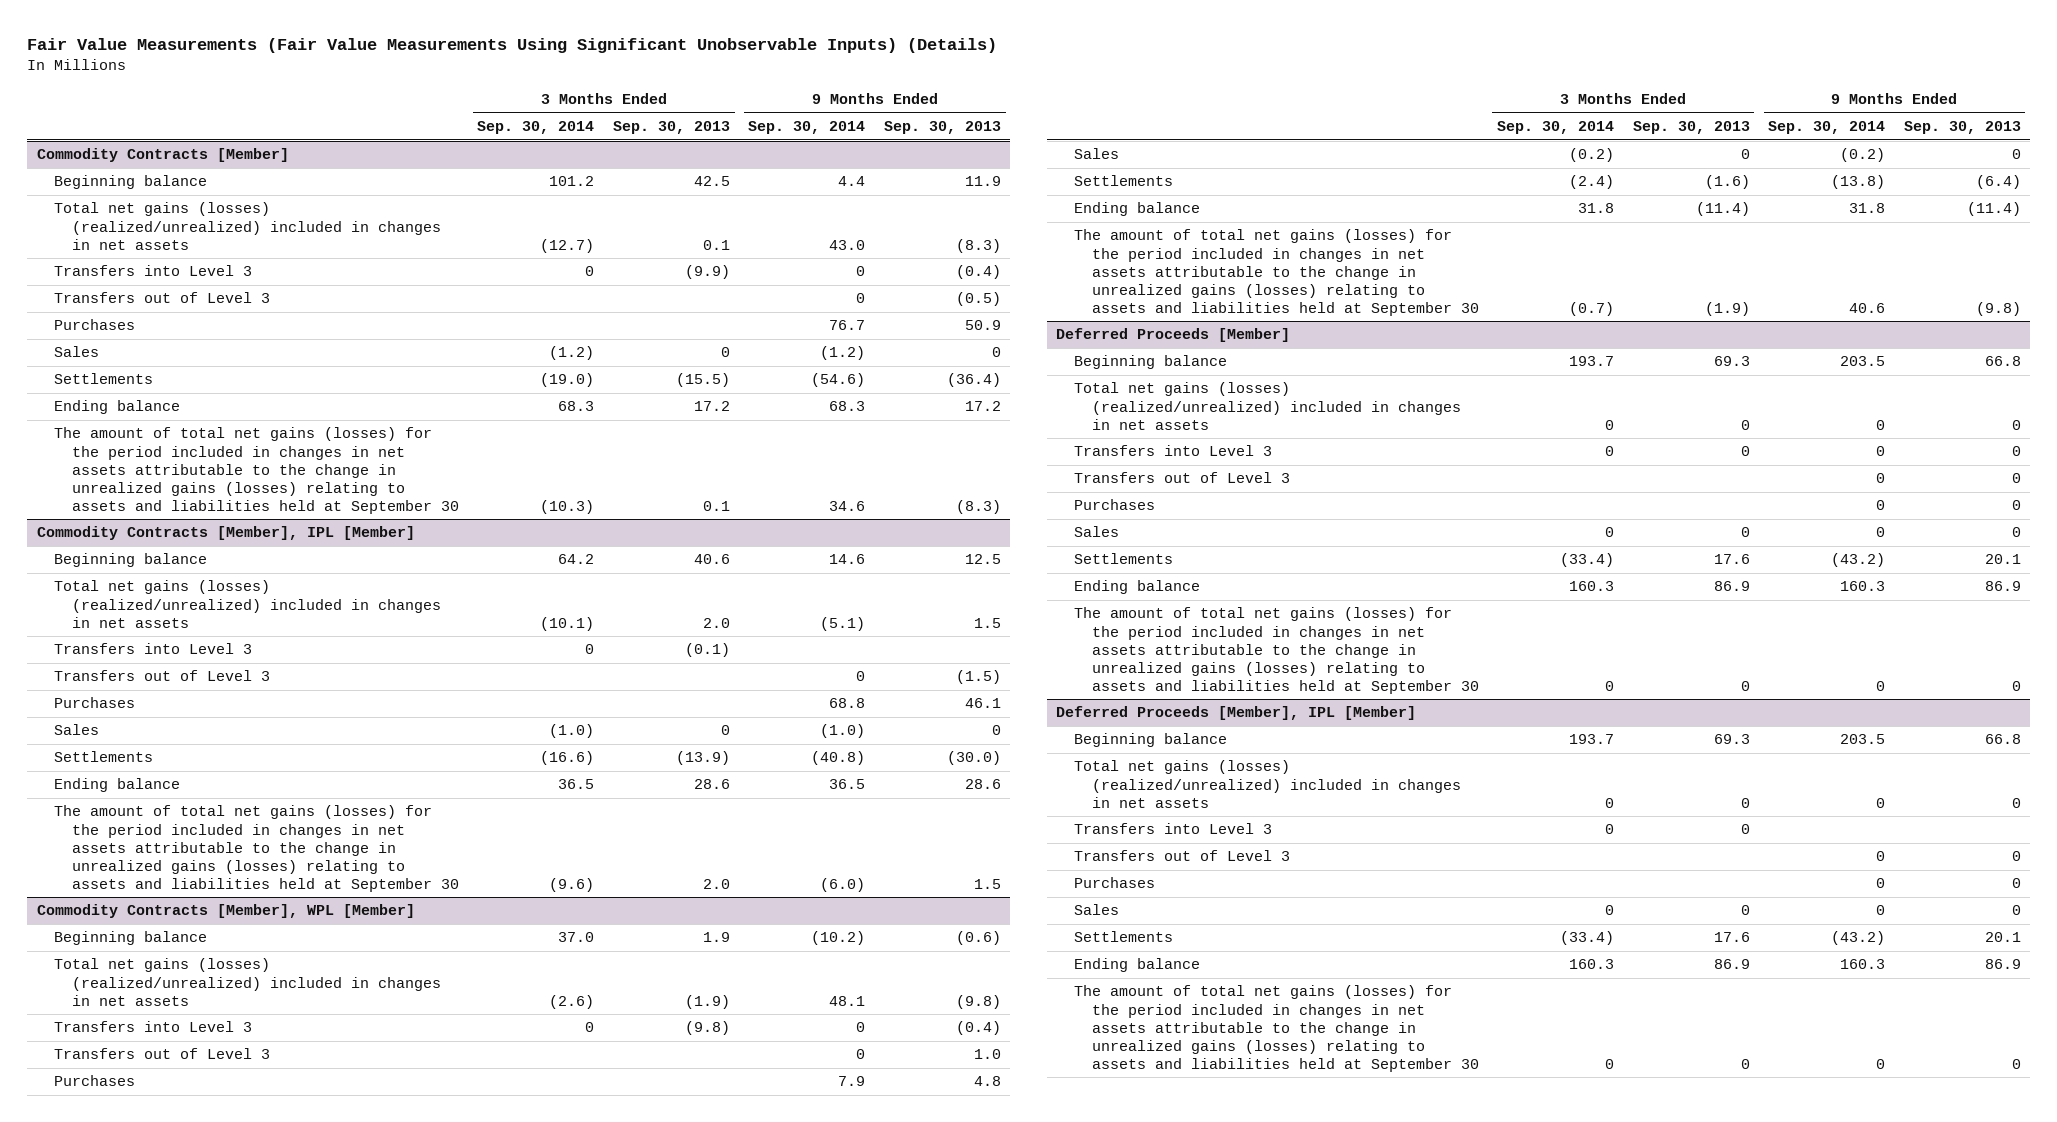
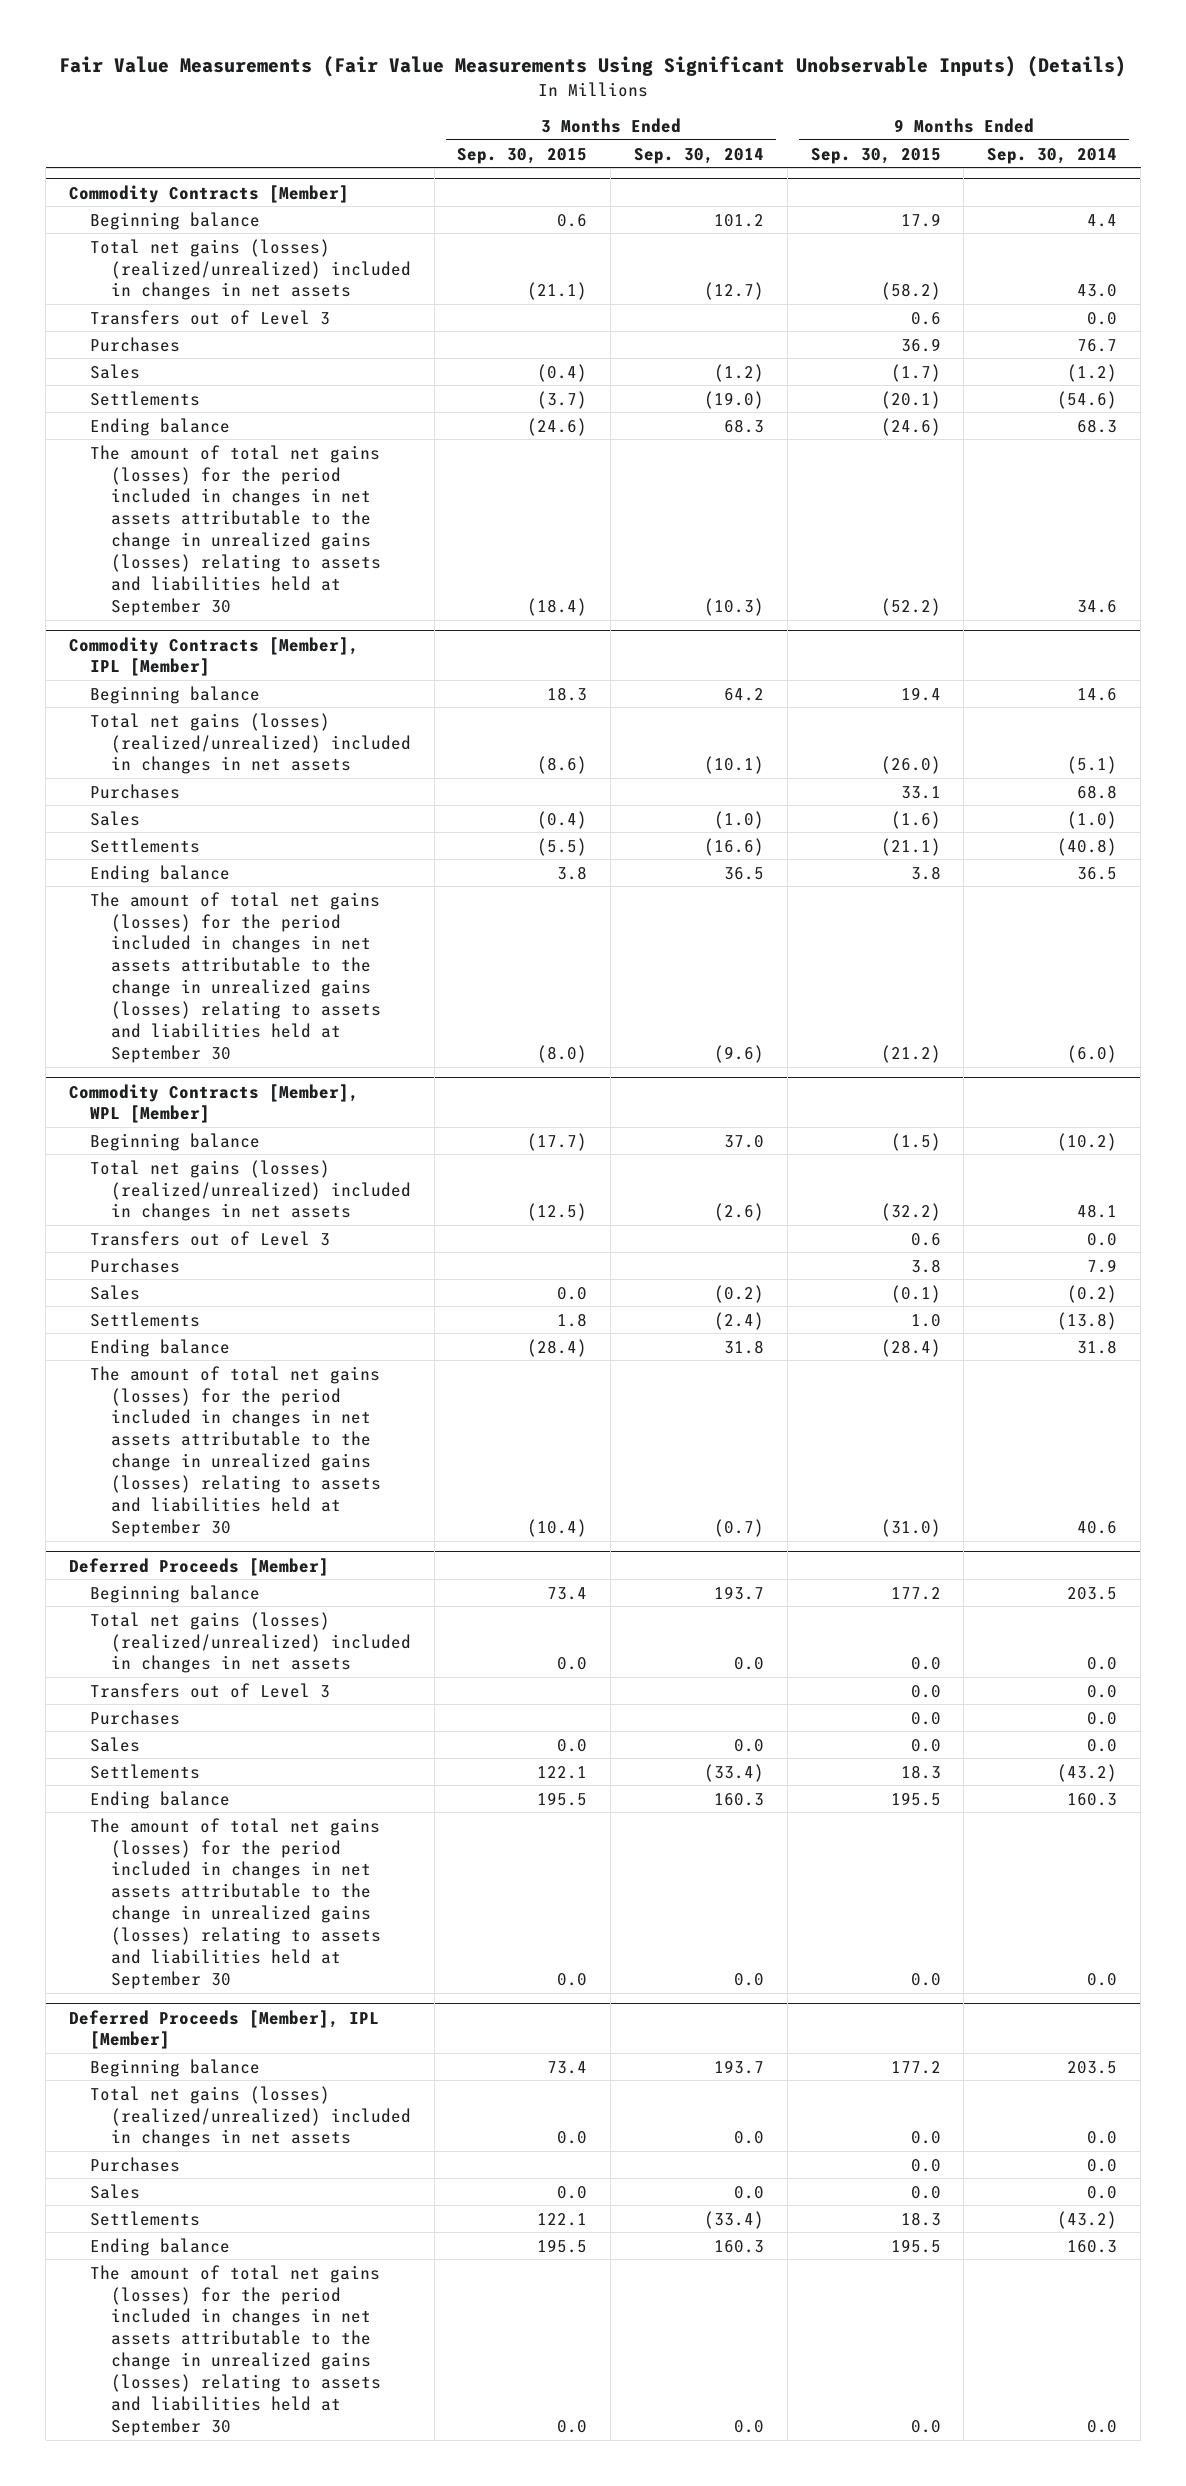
- | 3 Months Ended Sep. 30, 2014 | 3 Months Ended Sep. 30, 2013 | 9 Months Ended Sep. 30, 2014 | 9 Months Ended Sep. 30, 2013
+ | 3 Months Ended Sep. 30, 2015 | 3 Months Ended Sep. 30, 2014 | 9 Months Ended Sep. 30, 2015 | 9 Months Ended Sep. 30, 2014
@ Commodity Contracts [Member]
- Transfers into Level 3 | 0 | (9.9) | 0 | (0.4)
- Transfers out of Level 3 | | | 0 | (0.5)
+ Transfers out of Level 3 | | | 0.6 | 0.0
@ Commodity Contracts [Member], IPL [Member]
- Transfers into Level 3 | 0 | (0.1) | |
- Transfers out of Level 3 | | | 0 | (1.5)
@ Commodity Contracts [Member], WPL [Member]
- Transfers into Level 3 | 0 | (9.8) | 0 | (0.4)
- Transfers out of Level 3 | | | 0 | 1.0
+ Transfers out of Level 3 | | | 0.6 | 0.0
@ Deferred Proceeds [Member]
- Total net gains (losses) (realized/unrealized) included in changes in net assets | 0 | 0 | 0 | 0
- Transfers into Level 3 | 0 | 0 | 0 | 0
- Transfers out of Level 3 | | | 0 | 0
- Purchases | | | 0 | 0
- Sales | 0 | 0 | 0 | 0
+ Total net gains (losses) (realized/unrealized) included in changes in net assets | 0.0 | 0.0 | 0.0 | 0.0
+ Transfers out of Level 3 | | | 0.0 | 0.0
+ Purchases | | | 0.0 | 0.0
+ Sales | 0.0 | 0.0 | 0.0 | 0.0
- The amount of total net gains (losses) for the period included in changes in net assets attributable to the change in unrealized gains (losses) relating to assets and liabilities held at September 30 | 0 | 0 | 0 | 0
+ The amount of total net gains (losses) for the period included in changes in net assets attributable to the change in unrealized gains (losses) relating to assets and liabilities held at September 30 | 0.0 | 0.0 | 0.0 | 0.0
@ Deferred Proceeds [Member], IPL [Member]
- Total net gains (losses) (realized/unrealized) included in changes in net assets | 0 | 0 | 0 | 0
- Transfers into Level 3 | 0 | 0 | |
- Transfers out of Level 3 | | | 0 | 0
- Purchases | | | 0 | 0
- Sales | 0 | 0 | 0 | 0
+ Total net gains (losses) (realized/unrealized) included in changes in net assets | 0.0 | 0.0 | 0.0 | 0.0
+ Purchases | | | 0.0 | 0.0
+ Sales | 0.0 | 0.0 | 0.0 | 0.0
- The amount of total net gains (losses) for the period included in changes in net assets attributable to the change in unrealized gains (losses) relating to assets and liabilities held at September 30 | 0 | 0 | 0 | 0
+ The amount of total net gains (losses) for the period included in changes in net assets attributable to the change in unrealized gains (losses) relating to assets and liabilities held at September 30 | 0.0 | 0.0 | 0.0 | 0.0

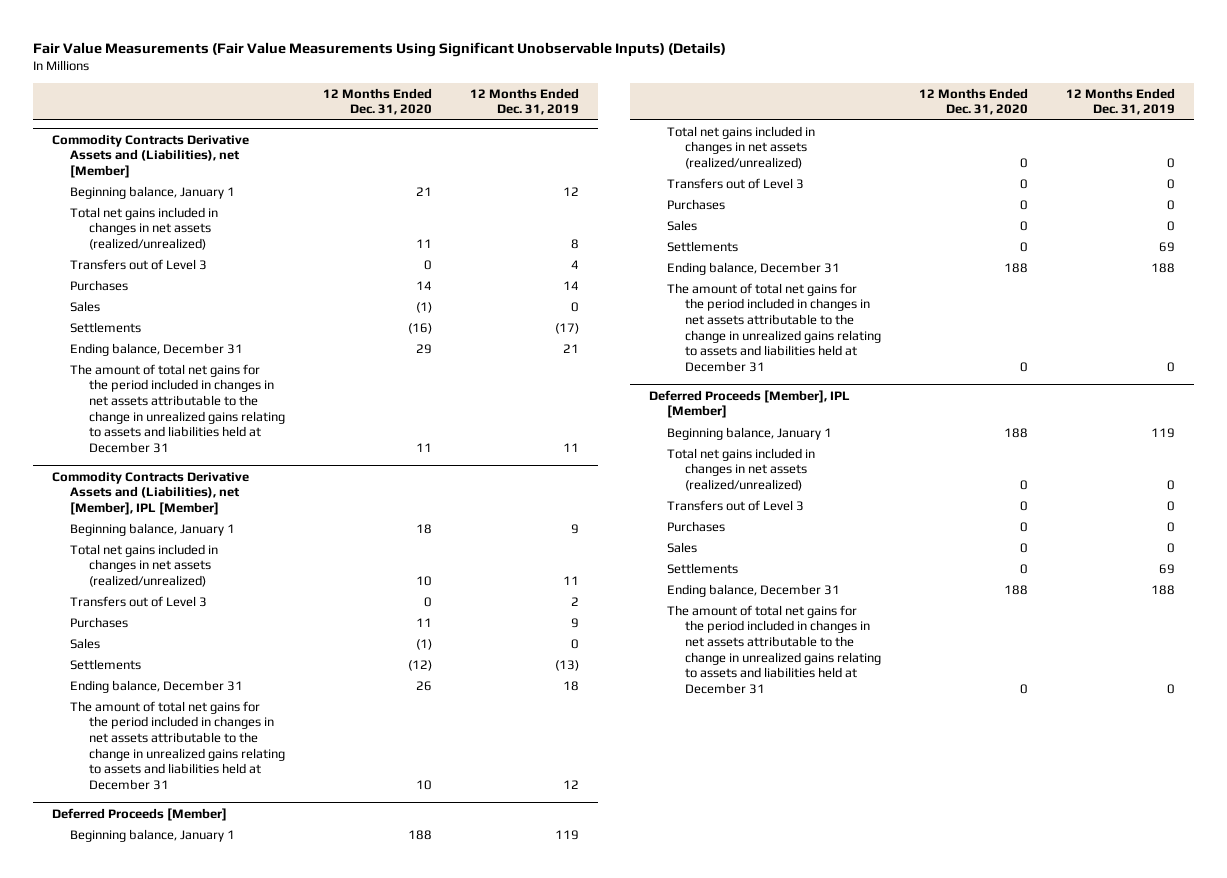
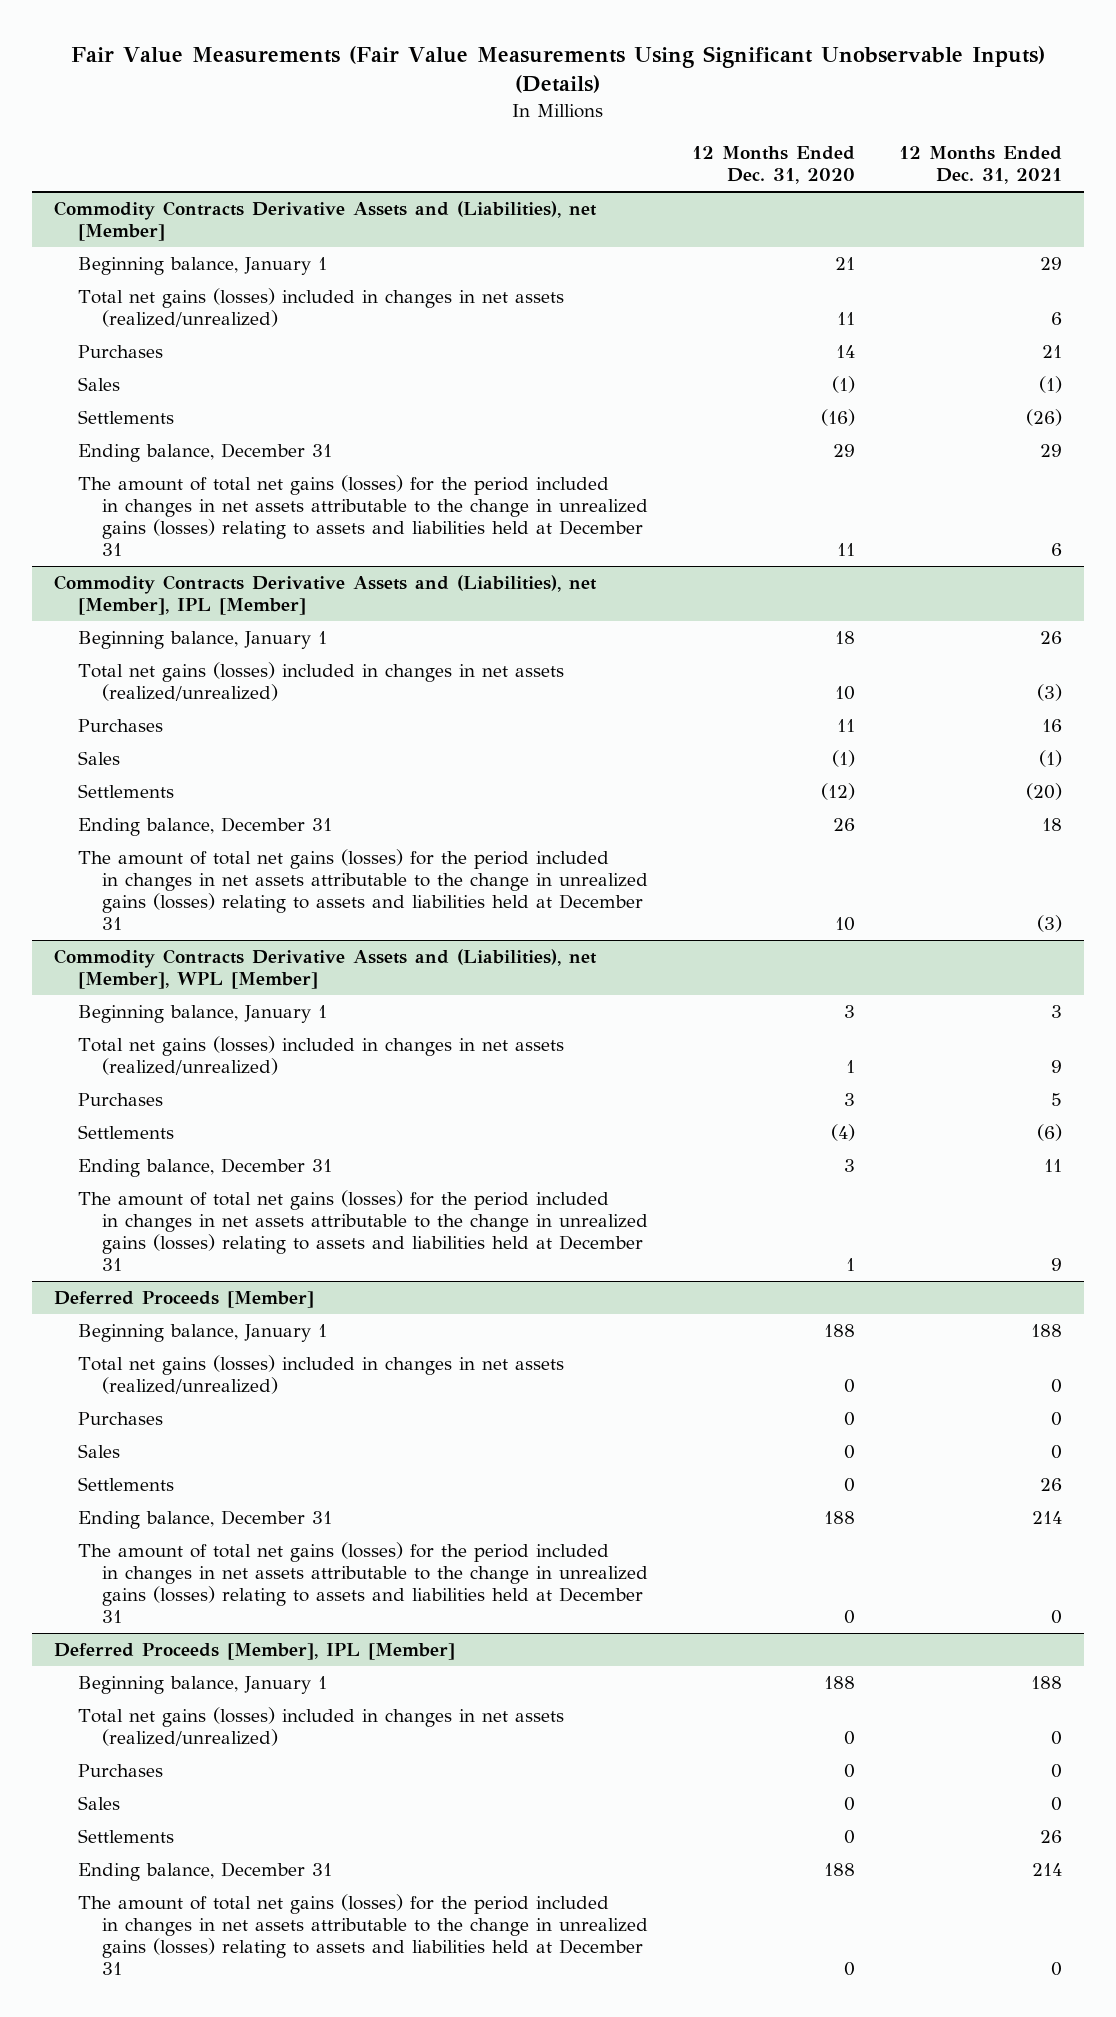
- | 12 Months Ended Dec. 31, 2020 | 12 Months Ended Dec. 31, 2019
+ | 12 Months Ended Dec. 31, 2020 | 12 Months Ended Dec. 31, 2021
@ Commodity Contracts Derivative Assets and (Liabilities), net [Member]
- Total net gains included in changes in net assets (realized/unrealized) | 11 | 8
- Transfers out of Level 3 | 0 | 4
+ Total net gains (losses) included in changes in net assets (realized/unrealized) | 11 | 6
- The amount of total net gains for the period included in changes in net assets attributable to the change in unrealized gains relating to assets and liabilities held at December 31 | 11 | 11
+ The amount of total net gains (losses) for the period included in changes in net assets attributable to the change in unrealized gains (losses) relating to assets and liabilities held at December 31 | 11 | 6
@ Commodity Contracts Derivative Assets and (Liabilities), net [Member], IPL [Member]
- Total net gains included in changes in net assets (realized/unrealized) | 10 | 11
- Transfers out of Level 3 | 0 | 2
+ Total net gains (losses) included in changes in net assets (realized/unrealized) | 10 | (3)
- The amount of total net gains for the period included in changes in net assets attributable to the change in unrealized gains relating to assets and liabilities held at December 31 | 10 | 12
+ The amount of total net gains (losses) for the period included in changes in net assets attributable to the change in unrealized gains (losses) relating to assets and liabilities held at December 31 | 10 | (3)
+ Commodity Contracts Derivative Assets and (Liabilities), net [Member], WPL [Member]
+ Beginning balance, January 1 | 3 | 3
+ Total net gains (losses) included in changes in net assets (realized/unrealized) | 1 | 9
+ Purchases | 3 | 5
+ Settlements | (4) | (6)
+ Ending balance, December 31 | 3 | 11
+ The amount of total net gains (losses) for the period included in changes in net assets attributable to the change in unrealized gains (losses) relating to assets and liabilities held at December 31 | 1 | 9
@ Deferred Proceeds [Member]
- Total net gains included in changes in net assets (realized/unrealized) | 0 | 0
- Transfers out of Level 3 | 0 | 0
+ Total net gains (losses) included in changes in net assets (realized/unrealized) | 0 | 0
- The amount of total net gains for the period included in changes in net assets attributable to the change in unrealized gains relating to assets and liabilities held at December 31 | 0 | 0
+ The amount of total net gains (losses) for the period included in changes in net assets attributable to the change in unrealized gains (losses) relating to assets and liabilities held at December 31 | 0 | 0
@ Deferred Proceeds [Member], IPL [Member]
- Total net gains included in changes in net assets (realized/unrealized) | 0 | 0
- Transfers out of Level 3 | 0 | 0
+ Total net gains (losses) included in changes in net assets (realized/unrealized) | 0 | 0
- The amount of total net gains for the period included in changes in net assets attributable to the change in unrealized gains relating to assets and liabilities held at December 31 | 0 | 0
+ The amount of total net gains (losses) for the period included in changes in net assets attributable to the change in unrealized gains (losses) relating to assets and liabilities held at December 31 | 0 | 0

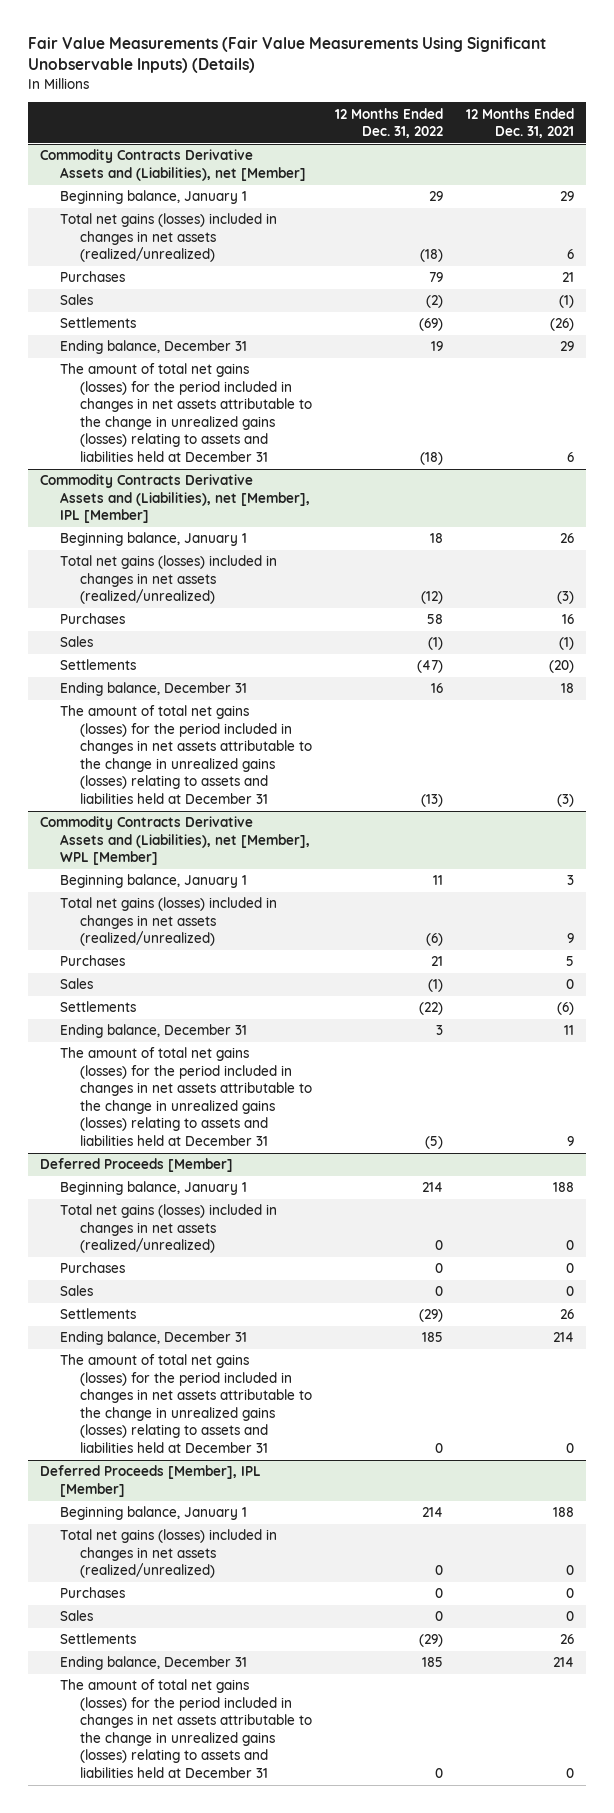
- | 12 Months Ended Dec. 31, 2020 | 12 Months Ended Dec. 31, 2021
+ | 12 Months Ended Dec. 31, 2022 | 12 Months Ended Dec. 31, 2021
@ Commodity Contracts Derivative Assets and (Liabilities), net [Member], WPL [Member]
+ Sales | (1) | 0

